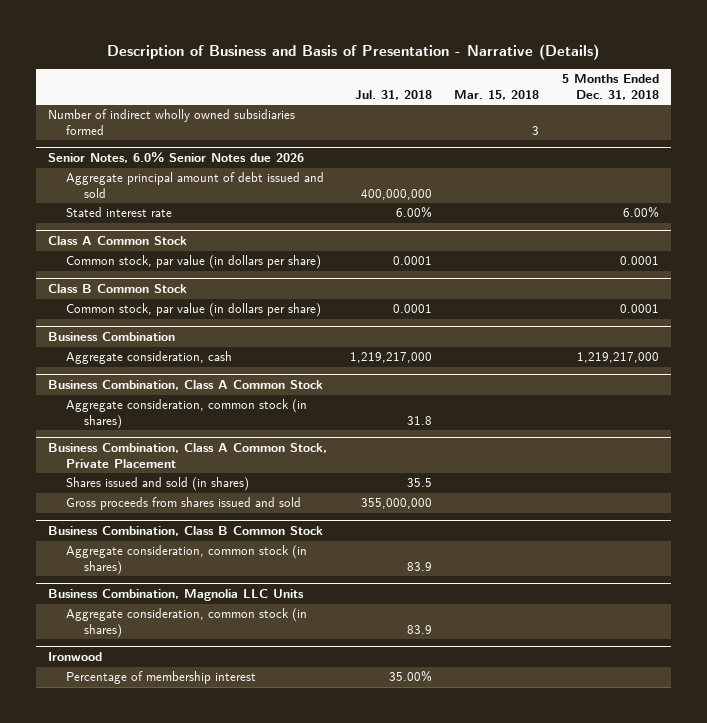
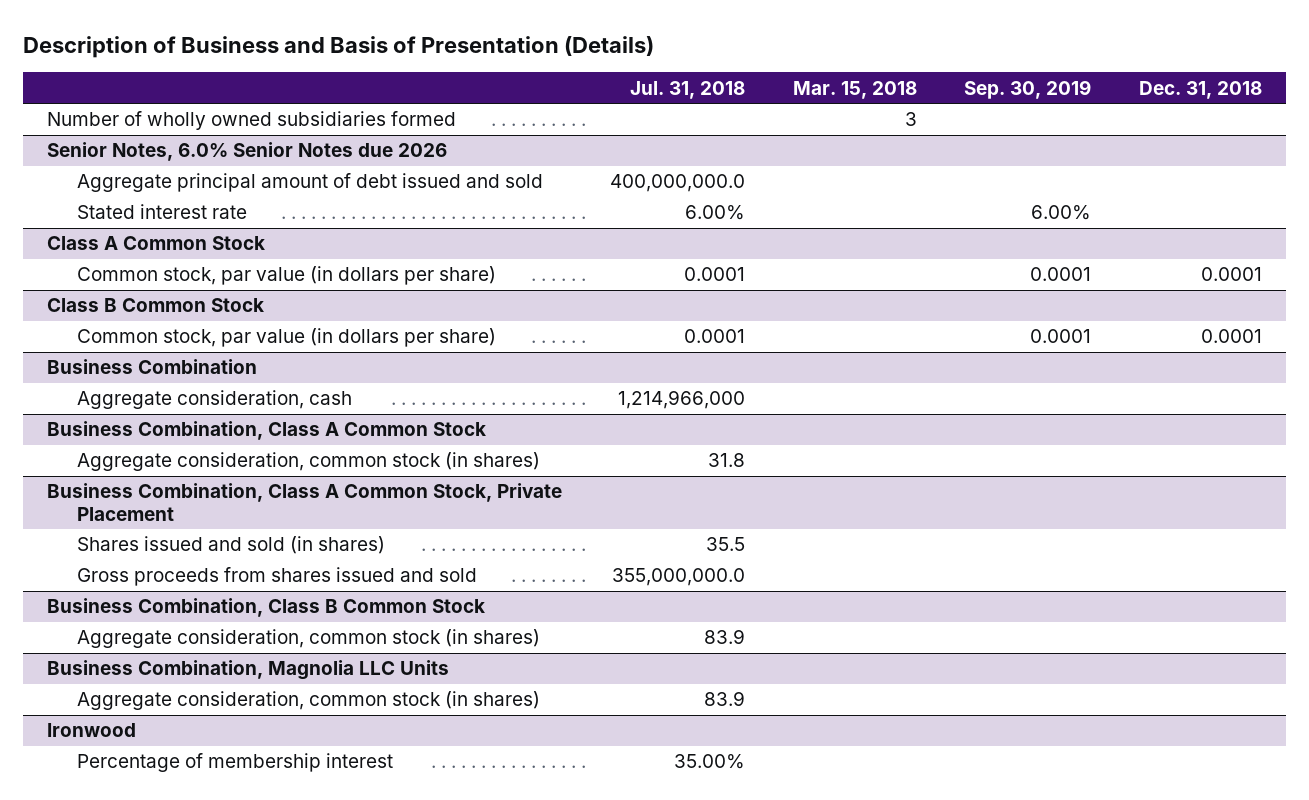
- Description of Business and Basis of Presentation - Narrative (Details)
+ Description of Business and Basis of Presentation (Details)
- | Jul. 31, 2018 | Mar. 15, 2018 | 5 Months Ended Dec. 31, 2018
+ | Jul. 31, 2018 | Mar. 15, 2018 | Sep. 30, 2019 | Dec. 31, 2018
- Number of indirect wholly owned subsidiaries formed | | 3 |
+ Number of wholly owned subsidiaries formed | | 3 | |
@ Senior Notes, 6.0% Senior Notes due 2026
- Aggregate principal amount of debt issued and sold | 400,000,000 | |
+ Aggregate principal amount of debt issued and sold | 400,000,000.0 | | |
@ Business Combination
- Aggregate consideration, cash | 1,219,217,000 | | 1,219,217,000
+ Aggregate consideration, cash | 1,214,966,000 | | |
@ Business Combination, Class A Common Stock, Private Placement
- Gross proceeds from shares issued and sold | 355,000,000 | |
+ Gross proceeds from shares issued and sold | 355,000,000.0 | | |

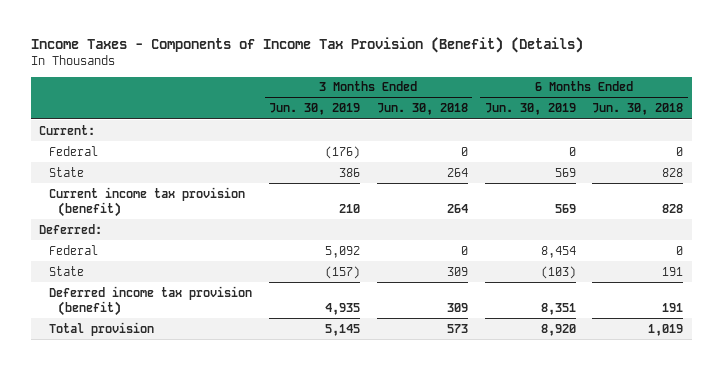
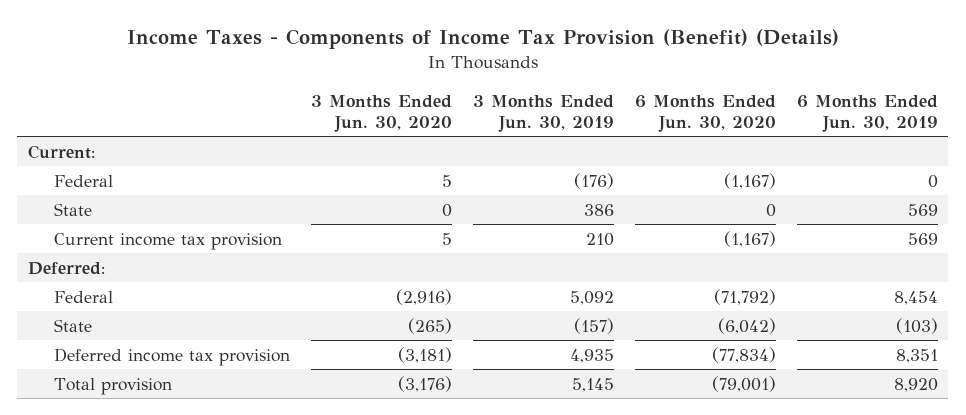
- | 3 Months Ended Jun. 30, 2019 | 3 Months Ended Jun. 30, 2018 | 6 Months Ended Jun. 30, 2019 | 6 Months Ended Jun. 30, 2018
+ | 3 Months Ended Jun. 30, 2020 | 3 Months Ended Jun. 30, 2019 | 6 Months Ended Jun. 30, 2020 | 6 Months Ended Jun. 30, 2019
- Current income tax provision (benefit) | 210 | 264 | 569 | 828
+ Current income tax provision | 5 | 210 | (1,167) | 569
- Deferred income tax provision (benefit) | 4,935 | 309 | 8,351 | 191
+ Deferred income tax provision | (3,181) | 4,935 | (77,834) | 8,351

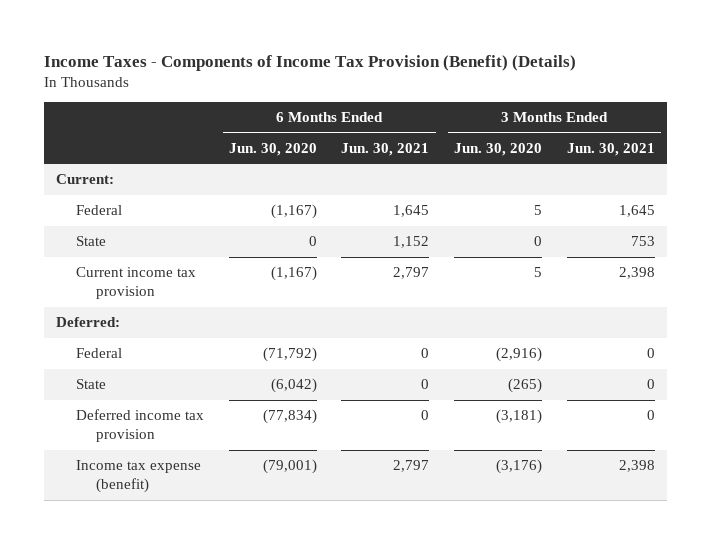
- | 3 Months Ended Jun. 30, 2020 | 3 Months Ended Jun. 30, 2019 | 6 Months Ended Jun. 30, 2020 | 6 Months Ended Jun. 30, 2019
+ | 6 Months Ended Jun. 30, 2020 | 6 Months Ended Jun. 30, 2021 | 3 Months Ended Jun. 30, 2020 | 3 Months Ended Jun. 30, 2021
- Total provision | (3,176) | 5,145 | (79,001) | 8,920
+ Income tax expense (benefit) | (79,001) | 2,797 | (3,176) | 2,398

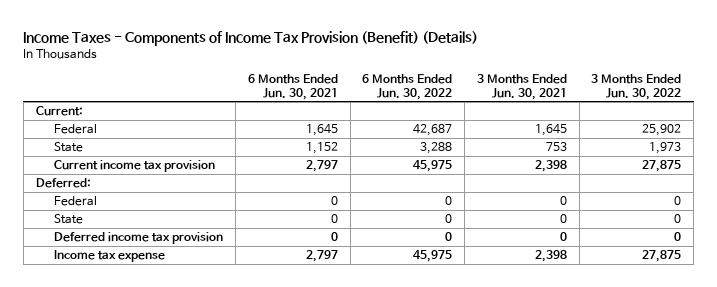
- | 6 Months Ended Jun. 30, 2020 | 6 Months Ended Jun. 30, 2021 | 3 Months Ended Jun. 30, 2020 | 3 Months Ended Jun. 30, 2021
+ | 6 Months Ended Jun. 30, 2021 | 6 Months Ended Jun. 30, 2022 | 3 Months Ended Jun. 30, 2021 | 3 Months Ended Jun. 30, 2022
- Income tax expense (benefit) | (79,001) | 2,797 | (3,176) | 2,398
+ Income tax expense | 2,797 | 45,975 | 2,398 | 27,875

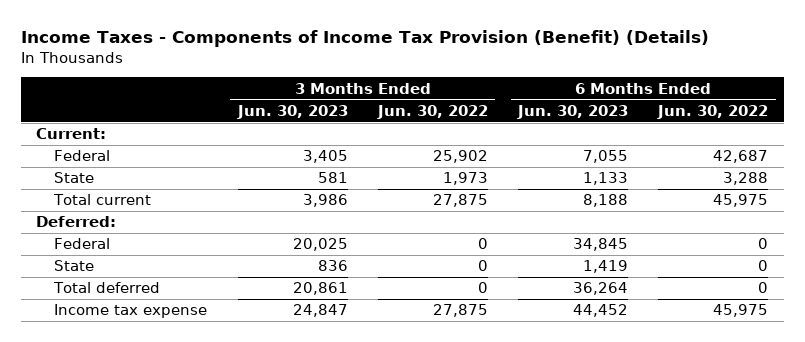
- | 6 Months Ended Jun. 30, 2021 | 6 Months Ended Jun. 30, 2022 | 3 Months Ended Jun. 30, 2021 | 3 Months Ended Jun. 30, 2022
+ | 3 Months Ended Jun. 30, 2023 | 3 Months Ended Jun. 30, 2022 | 6 Months Ended Jun. 30, 2023 | 6 Months Ended Jun. 30, 2022
- Current income tax provision | 2,797 | 45,975 | 2,398 | 27,875
+ Total current | 3,986 | 27,875 | 8,188 | 45,975
- Deferred income tax provision | 0 | 0 | 0 | 0
+ Total deferred | 20,861 | 0 | 36,264 | 0

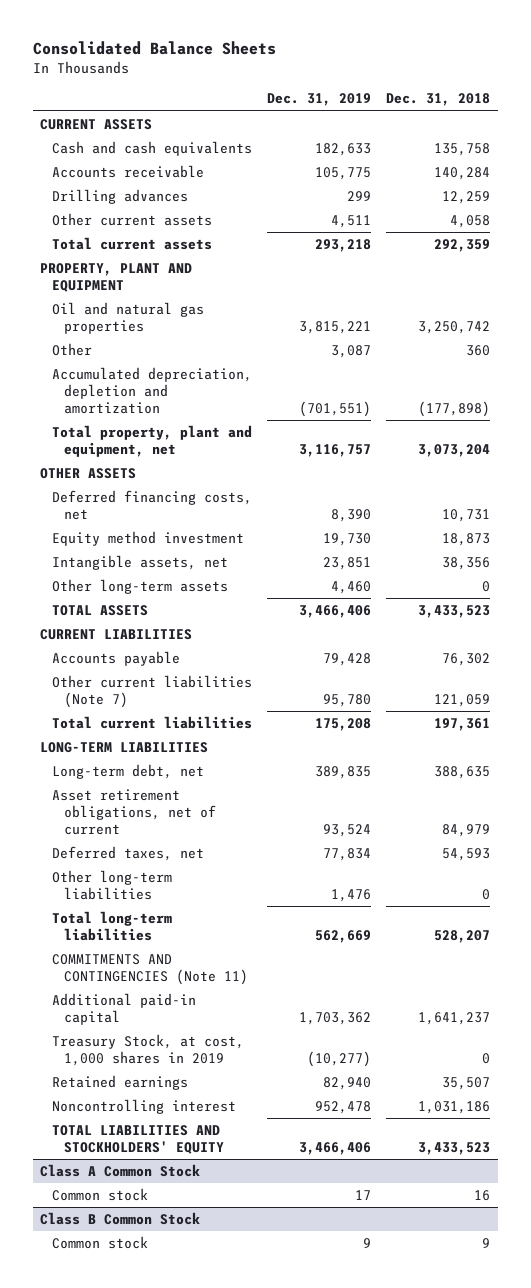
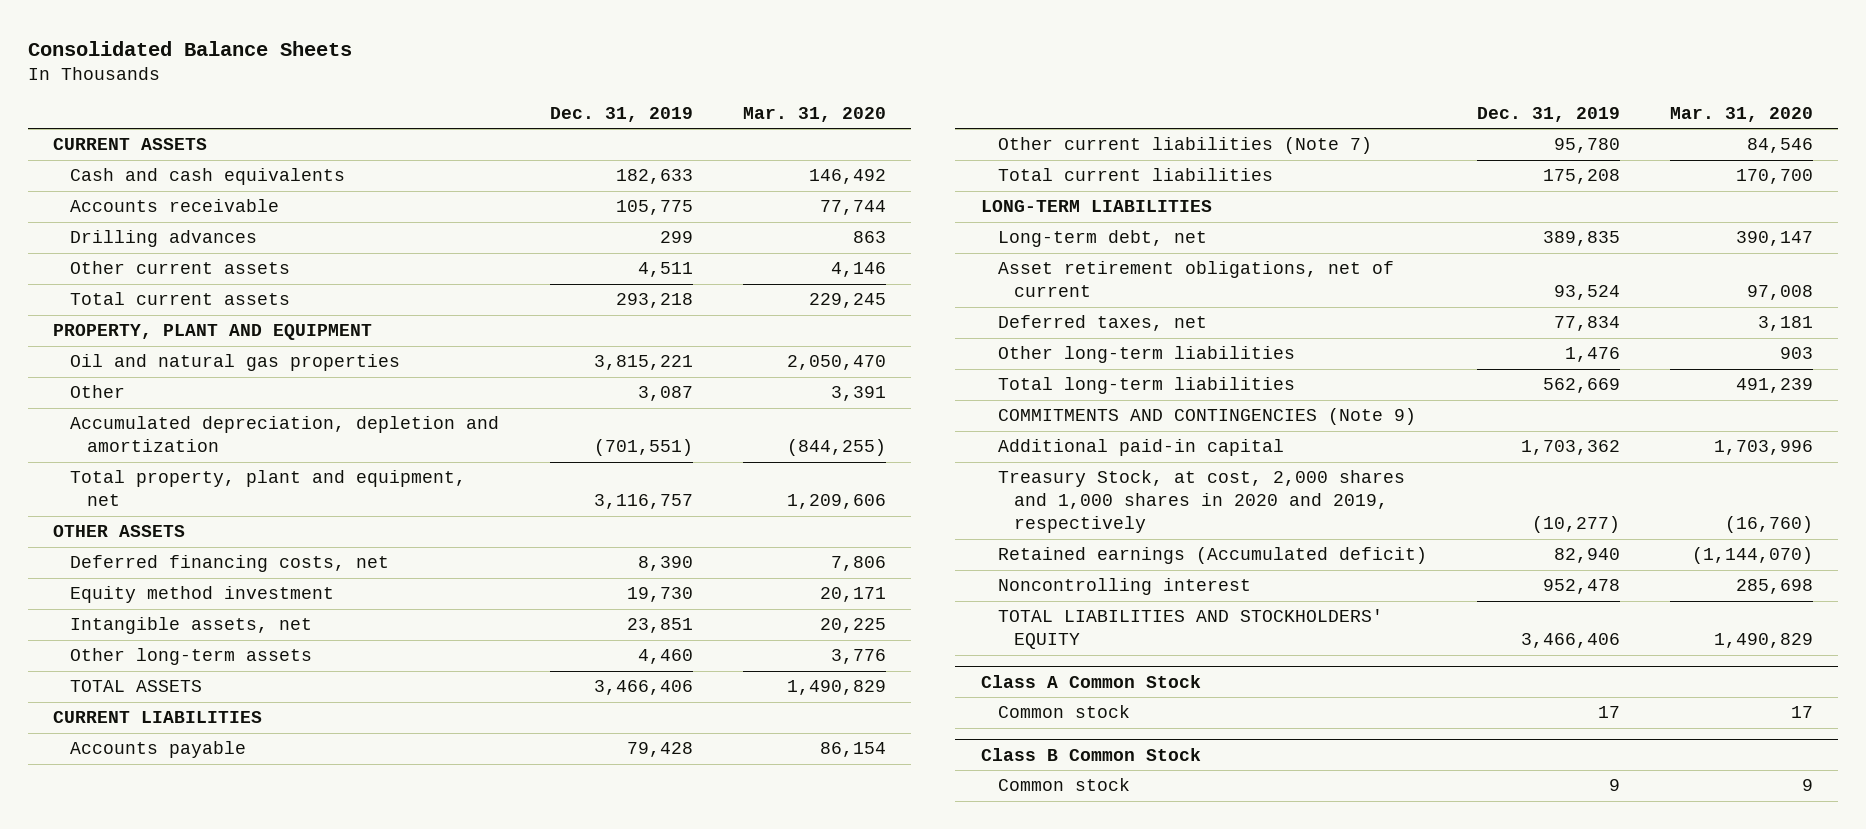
- | Dec. 31, 2019 | Dec. 31, 2018
+ | Dec. 31, 2019 | Mar. 31, 2020
- COMMITMENTS AND CONTINGENCIES (Note 11)
+ COMMITMENTS AND CONTINGENCIES (Note 9)
- Treasury Stock, at cost, 1,000 shares in 2019 | (10,277) | 0
- Retained earnings | 82,940 | 35,507
+ Treasury Stock, at cost, 2,000 shares and 1,000 shares in 2020 and 2019, respectively | (10,277) | (16,760)
+ Retained earnings (Accumulated deficit) | 82,940 | (1,144,070)

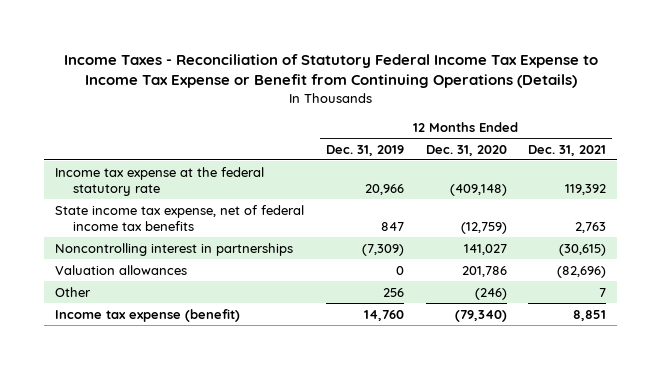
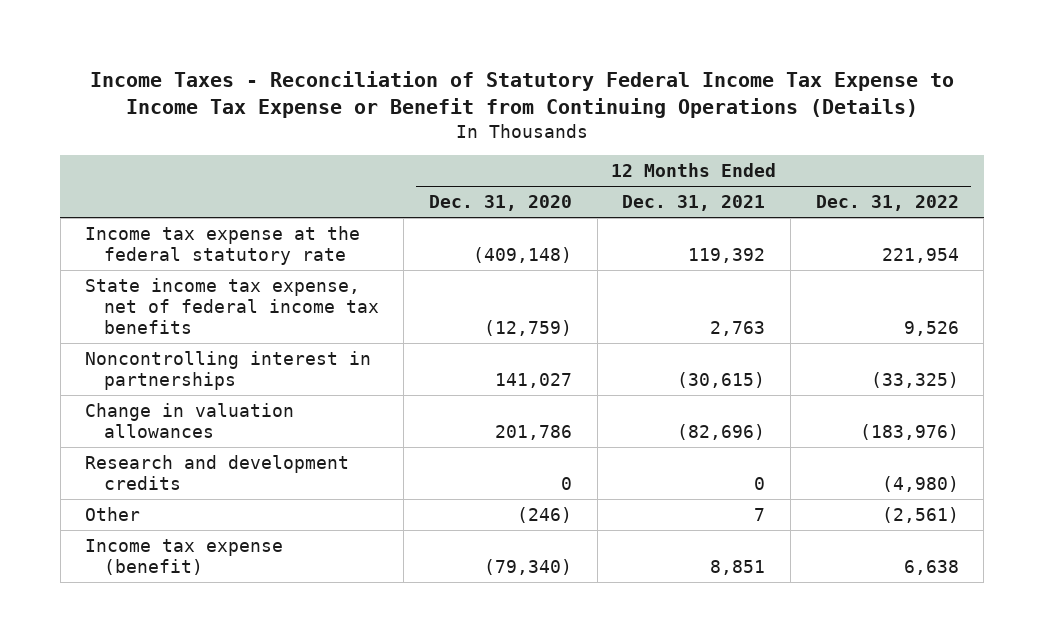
- | 12 Months Ended Dec. 31, 2019 | 12 Months Ended Dec. 31, 2020 | 12 Months Ended Dec. 31, 2021
+ | 12 Months Ended Dec. 31, 2020 | 12 Months Ended Dec. 31, 2021 | 12 Months Ended Dec. 31, 2022
- Valuation allowances | 0 | 201,786 | (82,696)
+ Change in valuation allowances | 201,786 | (82,696) | (183,976)
+ Research and development credits | 0 | 0 | (4,980)

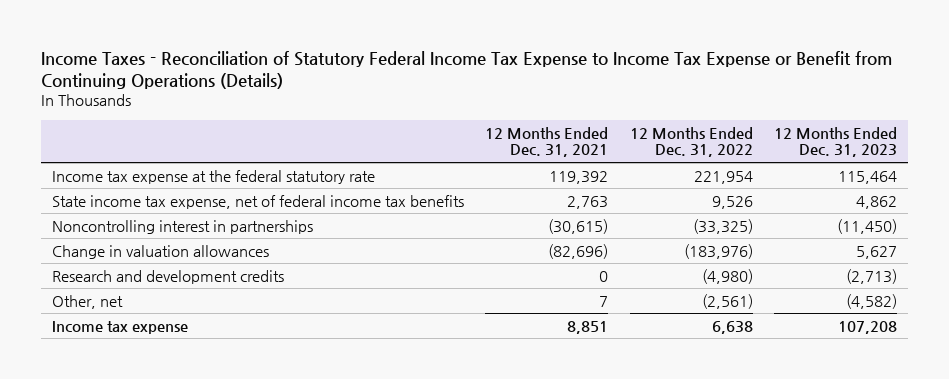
- | 12 Months Ended Dec. 31, 2020 | 12 Months Ended Dec. 31, 2021 | 12 Months Ended Dec. 31, 2022
+ | 12 Months Ended Dec. 31, 2021 | 12 Months Ended Dec. 31, 2022 | 12 Months Ended Dec. 31, 2023
- Other | (246) | 7 | (2,561)
- Income tax expense (benefit) | (79,340) | 8,851 | 6,638
+ Other, net | 7 | (2,561) | (4,582)
+ Income tax expense | 8,851 | 6,638 | 107,208

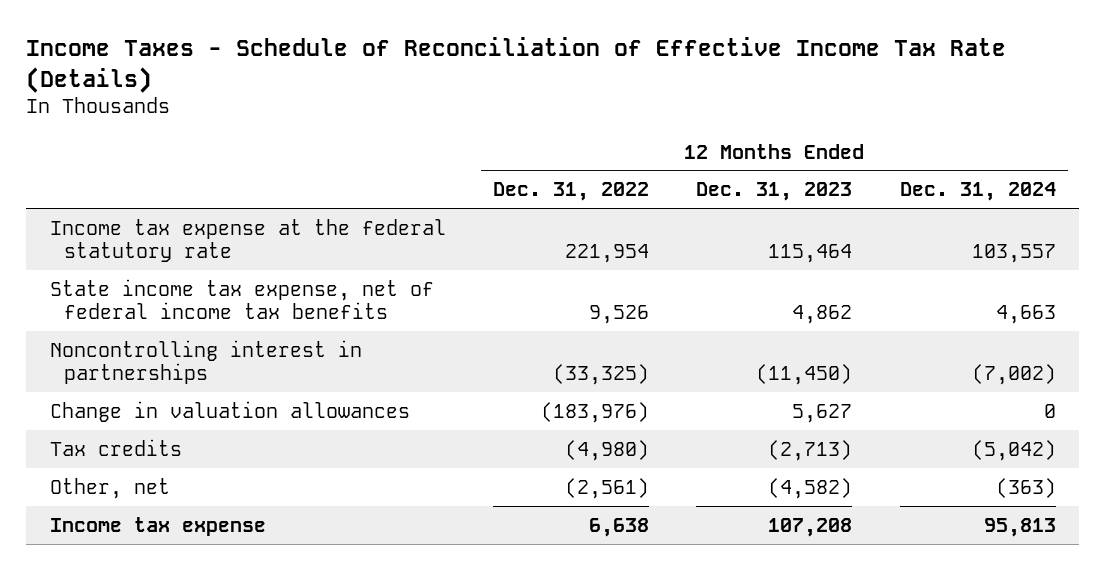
- Income Taxes - Reconciliation of Statutory Federal Income Tax Expense to Income Tax Expense or Benefit from Continuing Operations (Details)
+ Income Taxes - Schedule of Reconciliation of Effective Income Tax Rate (Details)
- | 12 Months Ended Dec. 31, 2021 | 12 Months Ended Dec. 31, 2022 | 12 Months Ended Dec. 31, 2023
+ | 12 Months Ended Dec. 31, 2022 | 12 Months Ended Dec. 31, 2023 | 12 Months Ended Dec. 31, 2024
- Research and development credits | 0 | (4,980) | (2,713)
+ Tax credits | (4,980) | (2,713) | (5,042)

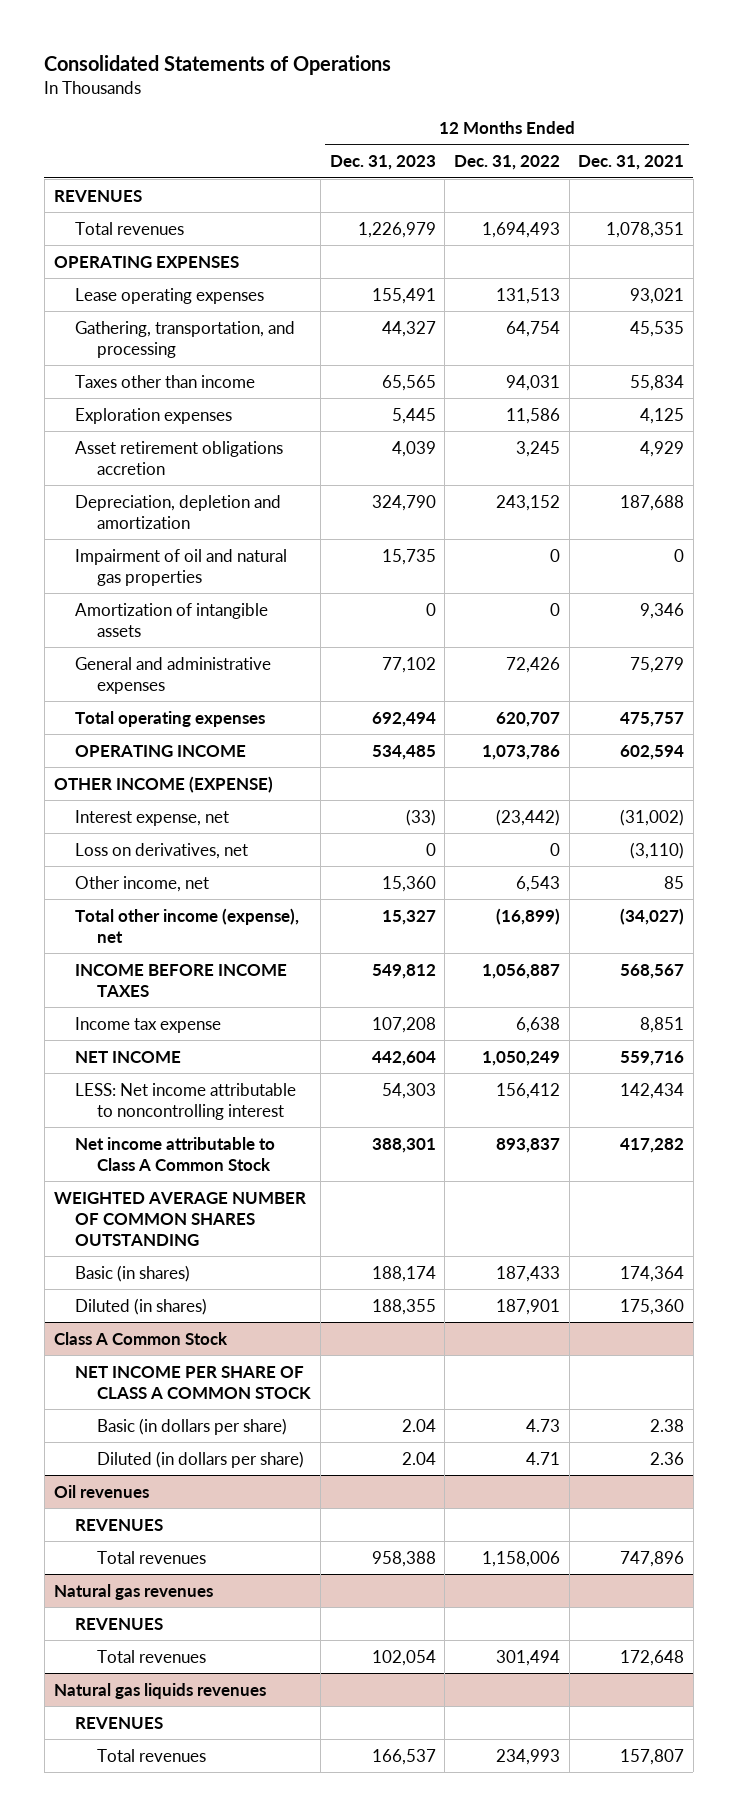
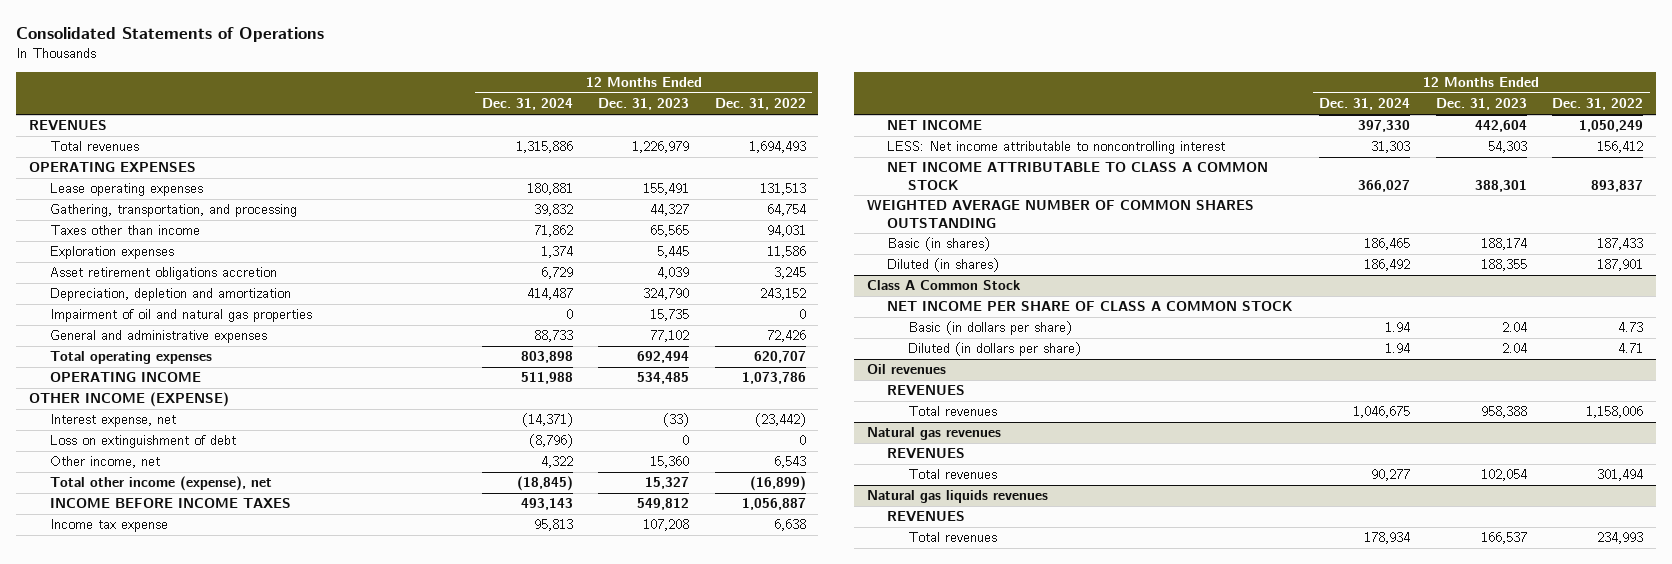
- | 12 Months Ended Dec. 31, 2023 | 12 Months Ended Dec. 31, 2022 | 12 Months Ended Dec. 31, 2021
+ | 12 Months Ended Dec. 31, 2024 | 12 Months Ended Dec. 31, 2023 | 12 Months Ended Dec. 31, 2022
- Amortization of intangible assets | 0 | 0 | 9,346
- Loss on derivatives, net | 0 | 0 | (3,110)
+ Loss on extinguishment of debt | (8,796) | 0 | 0
- Net income attributable to Class A Common Stock | 388,301 | 893,837 | 417,282
+ NET INCOME ATTRIBUTABLE TO CLASS A COMMON STOCK | 366,027 | 388,301 | 893,837

